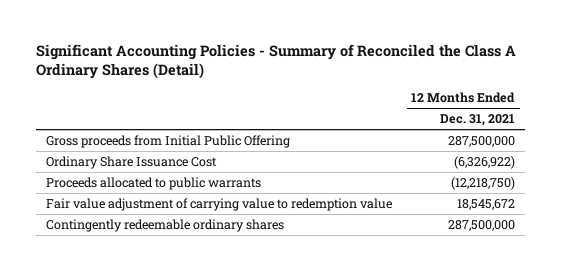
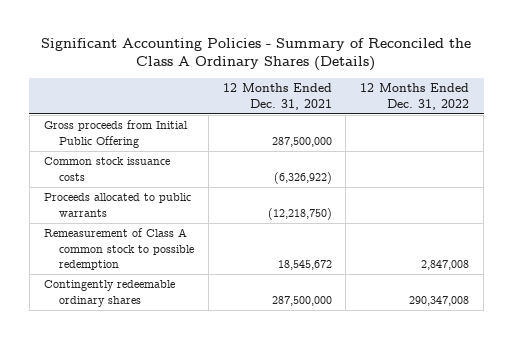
- Significant Accounting Policies - Summary of Reconciled the Class A Ordinary Shares (Detail)
+ Significant Accounting Policies - Summary of Reconciled the Class A Ordinary Shares (Details)
- | 12 Months Ended Dec. 31, 2021
+ | 12 Months Ended Dec. 31, 2021 | 12 Months Ended Dec. 31, 2022
- Ordinary Share Issuance Cost | (6,326,922)
+ Common stock issuance costs | (6,326,922) |
- Fair value adjustment of carrying value to redemption value | 18,545,672
+ Remeasurement of Class A common stock to possible redemption | 18,545,672 | 2,847,008

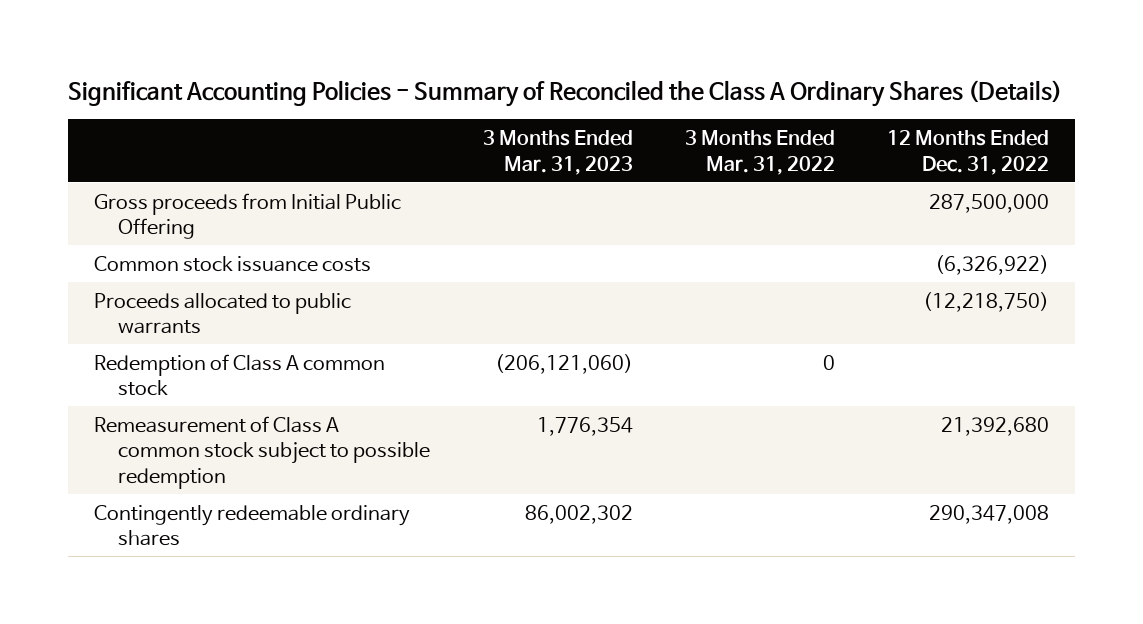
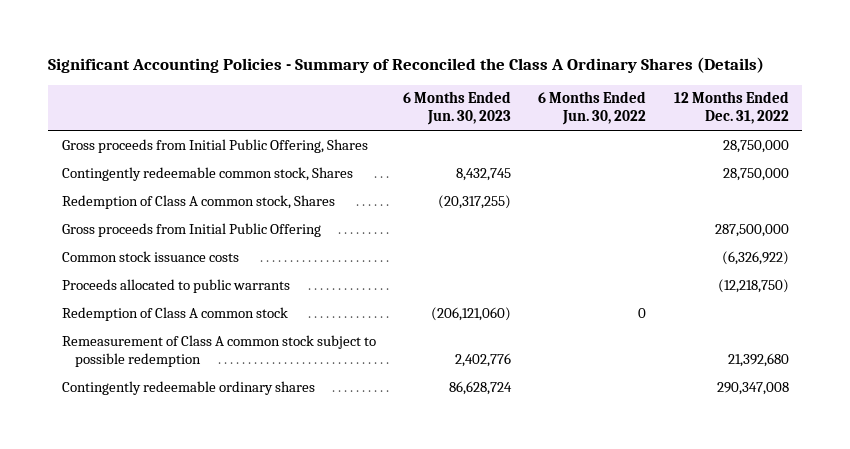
- | 3 Months Ended Mar. 31, 2023 | 3 Months Ended Mar. 31, 2022 | 12 Months Ended Dec. 31, 2022
+ | 6 Months Ended Jun. 30, 2023 | 6 Months Ended Jun. 30, 2022 | 12 Months Ended Dec. 31, 2022
+ Gross proceeds from Initial Public Offering, Shares | | | 28,750,000
+ Contingently redeemable common stock, Shares | 8,432,745 | | 28,750,000
+ Redemption of Class A common stock, Shares | (20,317,255) | |

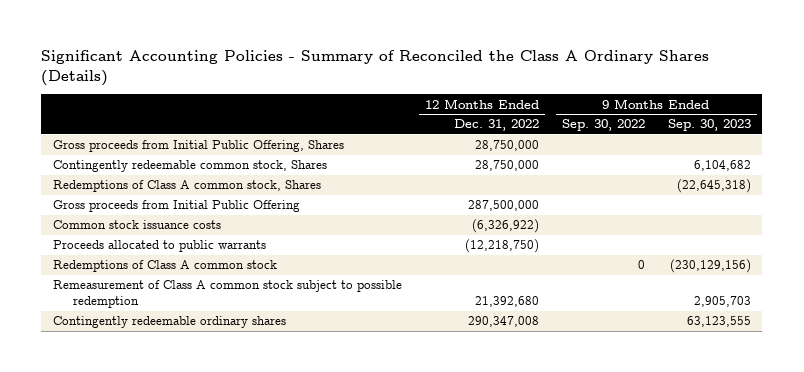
- | 6 Months Ended Jun. 30, 2023 | 6 Months Ended Jun. 30, 2022 | 12 Months Ended Dec. 31, 2022
+ | 12 Months Ended Dec. 31, 2022 | 9 Months Ended Sep. 30, 2022 | 9 Months Ended Sep. 30, 2023
- Redemption of Class A common stock, Shares | (20,317,255) | |
+ Redemptions of Class A common stock, Shares | | | (22,645,318)
- Redemption of Class A common stock | (206,121,060) | 0 |
+ Redemptions of Class A common stock | | 0 | (230,129,156)

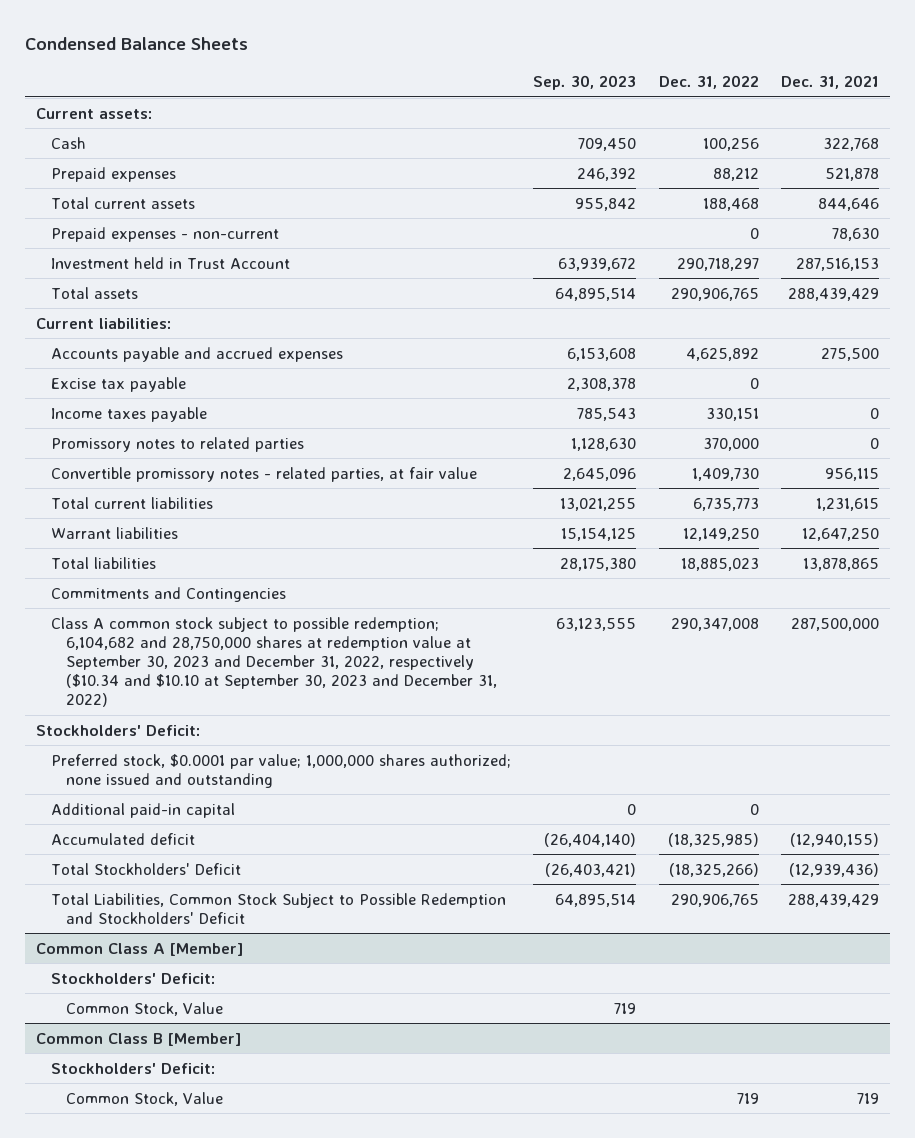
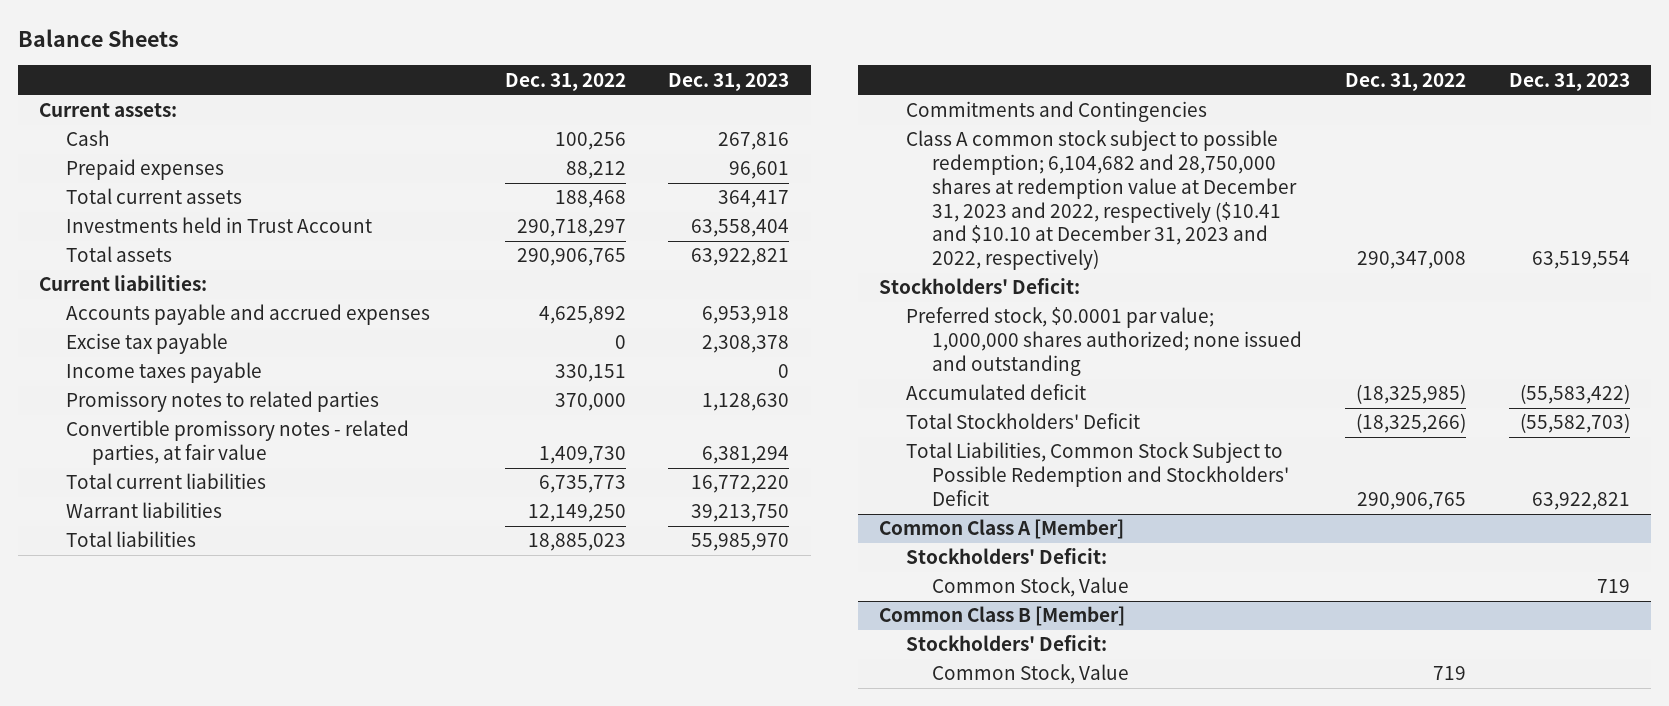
- Condensed Balance Sheets
+ Balance Sheets
- | Sep. 30, 2023 | Dec. 31, 2022 | Dec. 31, 2021
+ | Dec. 31, 2022 | Dec. 31, 2023
- Prepaid expenses - non-current | | 0 | 78,630
- Investment held in Trust Account | 63,939,672 | 290,718,297 | 287,516,153
+ Investments held in Trust Account | 290,718,297 | 63,558,404
- Class A common stock subject to possible redemption; 6,104,682 and 28,750,000 shares at redemption value at September 30, 2023 and December 31, 2022, respectively ($10.34 and $10.10 at September 30, 2023 and December 31, 2022) | 63,123,555 | 290,347,008 | 287,500,000
+ Class A common stock subject to possible redemption; 6,104,682 and 28,750,000 shares at redemption value at December 31, 2023 and 2022, respectively ($10.41 and $10.10 at December 31, 2023 and 2022, respectively) | 290,347,008 | 63,519,554
- Additional paid-in capital | 0 | 0 |

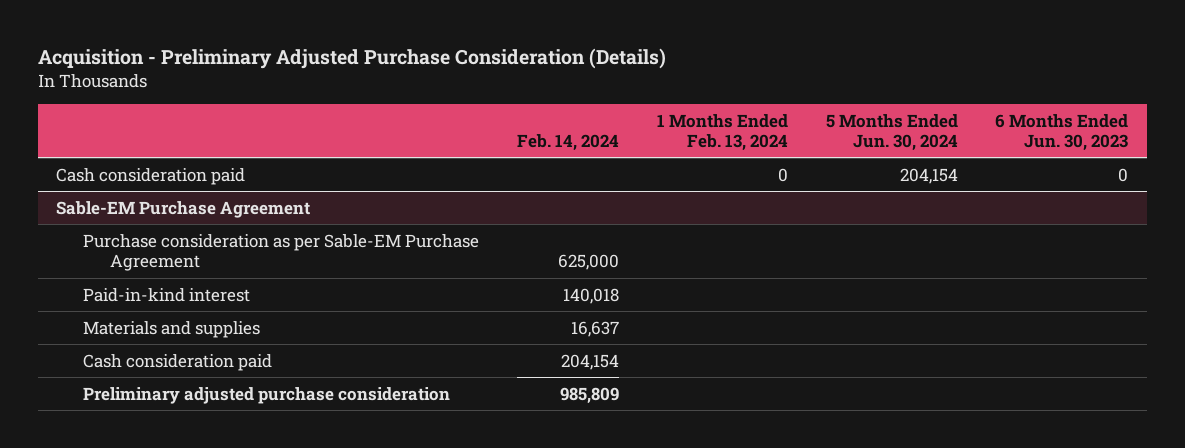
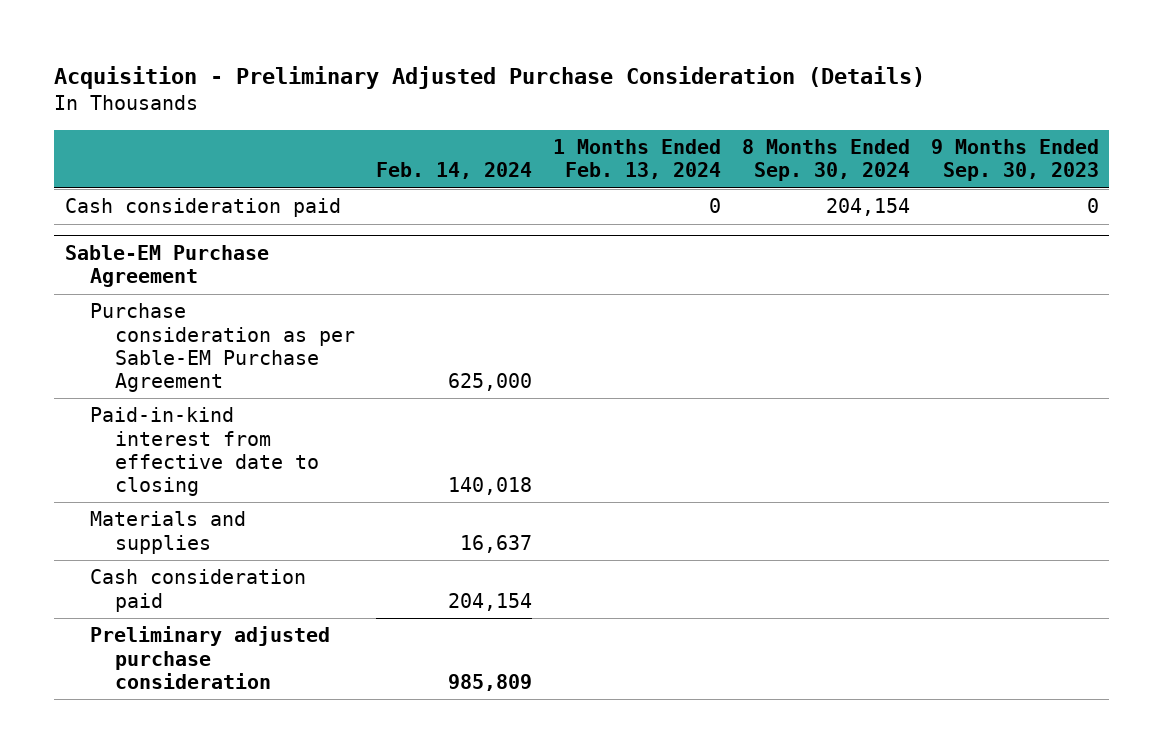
- | Feb. 14, 2024 | 1 Months Ended Feb. 13, 2024 | 5 Months Ended Jun. 30, 2024 | 6 Months Ended Jun. 30, 2023
+ | Feb. 14, 2024 | 1 Months Ended Feb. 13, 2024 | 8 Months Ended Sep. 30, 2024 | 9 Months Ended Sep. 30, 2023
@ Sable-EM Purchase Agreement
- Paid-in-kind interest | 140,018 | | |
+ Paid-in-kind interest from effective date to closing | 140,018 | | |

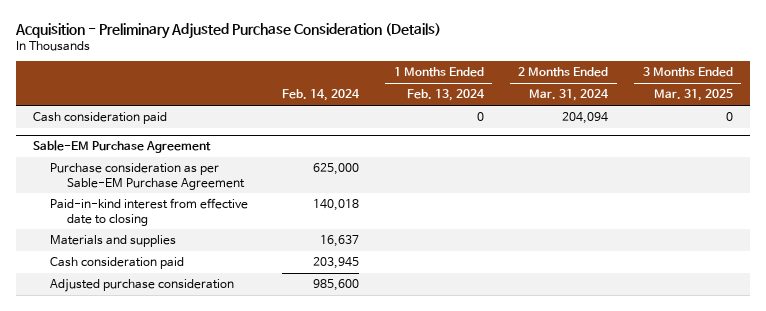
- | Feb. 14, 2024 | 1 Months Ended Feb. 13, 2024 | 8 Months Ended Sep. 30, 2024 | 9 Months Ended Sep. 30, 2023
+ | Feb. 14, 2024 | 1 Months Ended Feb. 13, 2024 | 2 Months Ended Mar. 31, 2024 | 3 Months Ended Mar. 31, 2025
@ Sable-EM Purchase Agreement
- Cash consideration paid | 204,154 | | |
- Preliminary adjusted purchase consideration | 985,809 | | |
+ Cash consideration paid | 203,945 | | |
+ Adjusted purchase consideration | 985,600 | | |

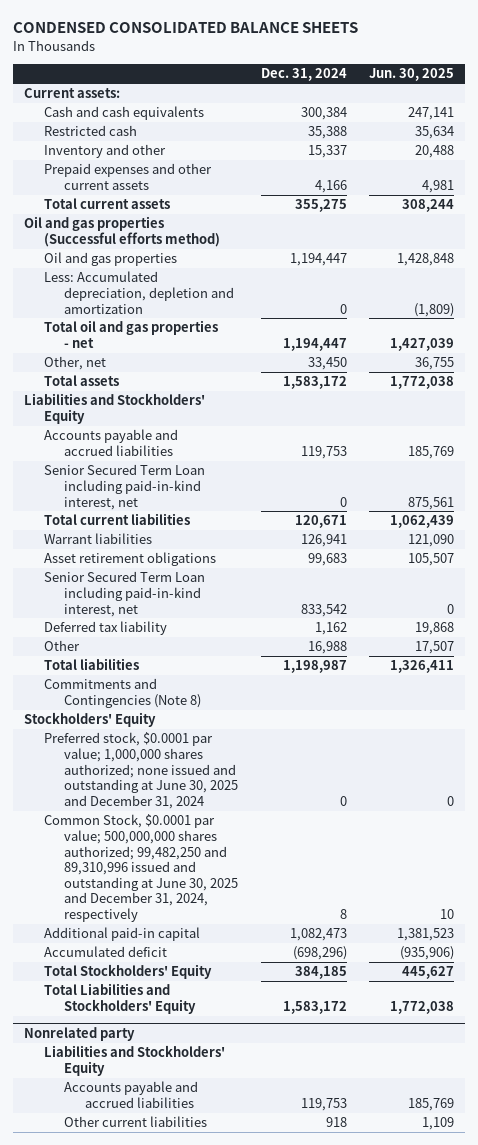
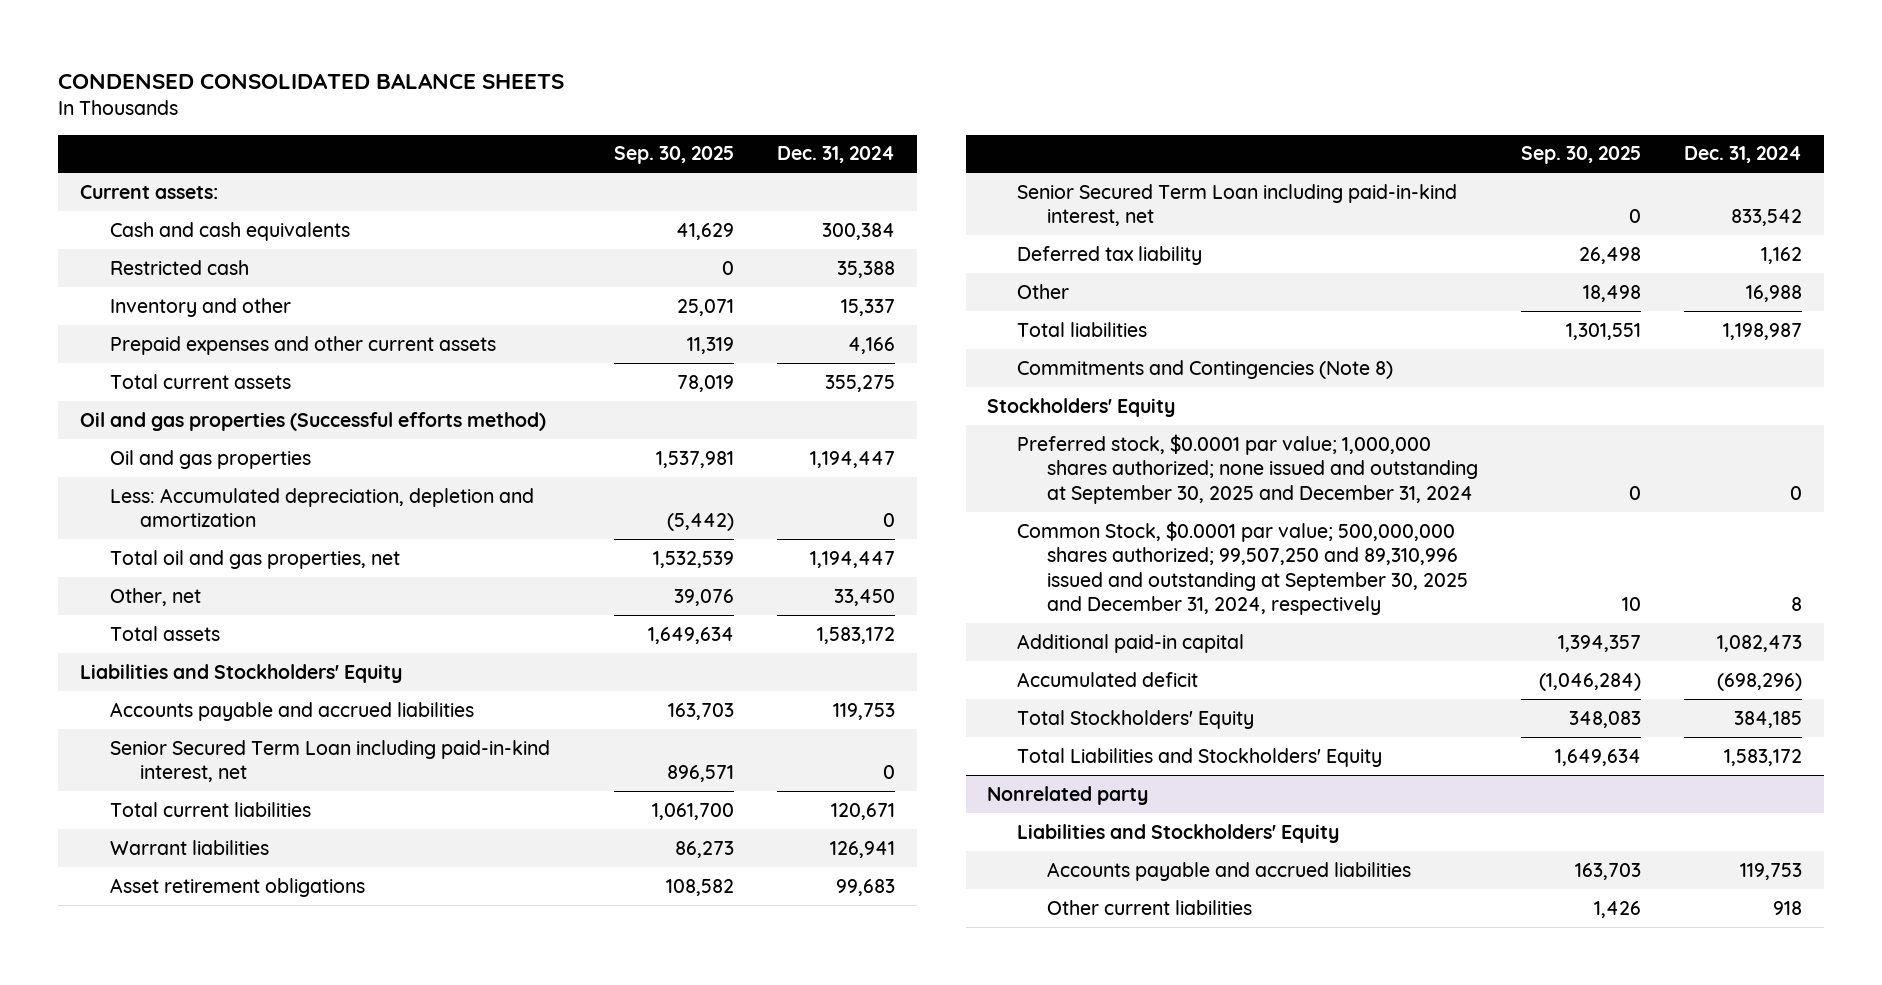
- | Dec. 31, 2024 | Jun. 30, 2025
+ | Sep. 30, 2025 | Dec. 31, 2024
- Total oil and gas properties - net | 1,194,447 | 1,427,039
+ Total oil and gas properties, net | 1,532,539 | 1,194,447
- Preferred stock, $0.0001 par value; 1,000,000 shares authorized; none issued and outstanding at June 30, 2025 and December 31, 2024 | 0 | 0
- Common Stock, $0.0001 par value; 500,000,000 shares authorized; 99,482,250 and 89,310,996 issued and outstanding at June 30, 2025 and December 31, 2024, respectively | 8 | 10
+ Preferred stock, $0.0001 par value; 1,000,000 shares authorized; none issued and outstanding at September 30, 2025 and December 31, 2024 | 0 | 0
+ Common Stock, $0.0001 par value; 500,000,000 shares authorized; 99,507,250 and 89,310,996 issued and outstanding at September 30, 2025 and December 31, 2024, respectively | 10 | 8

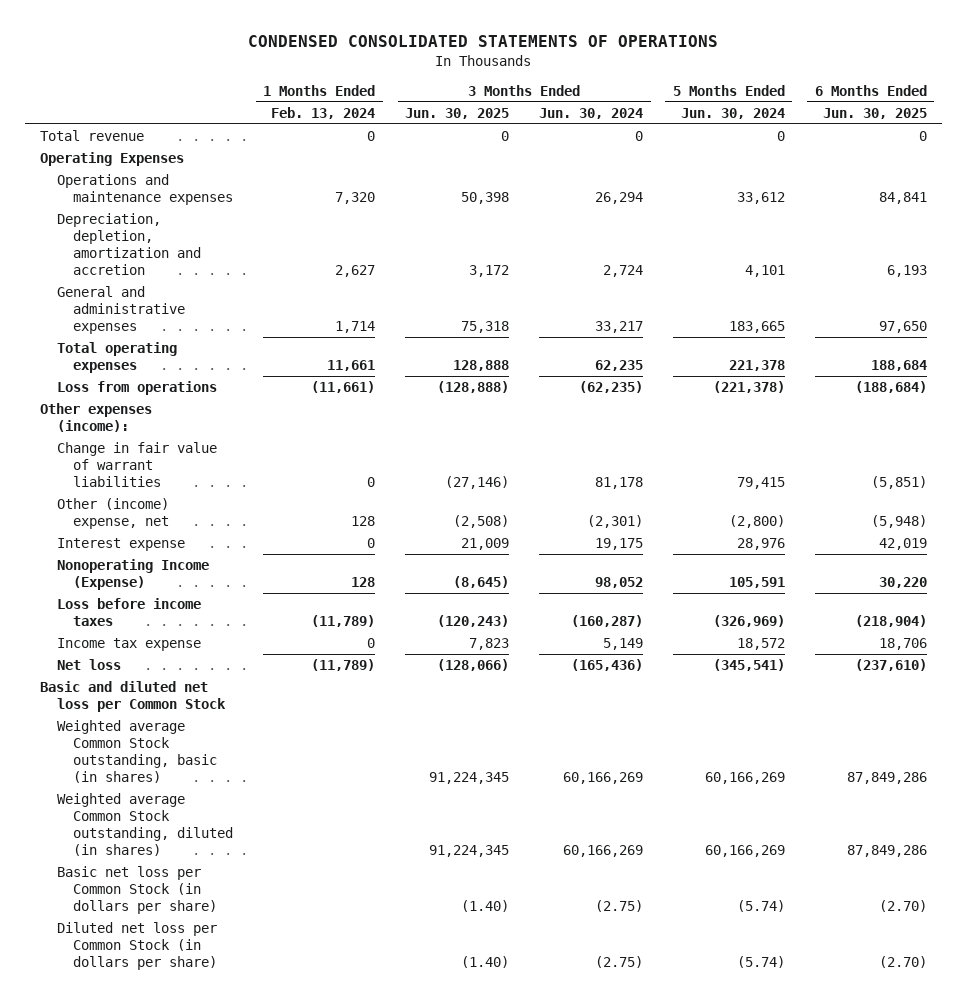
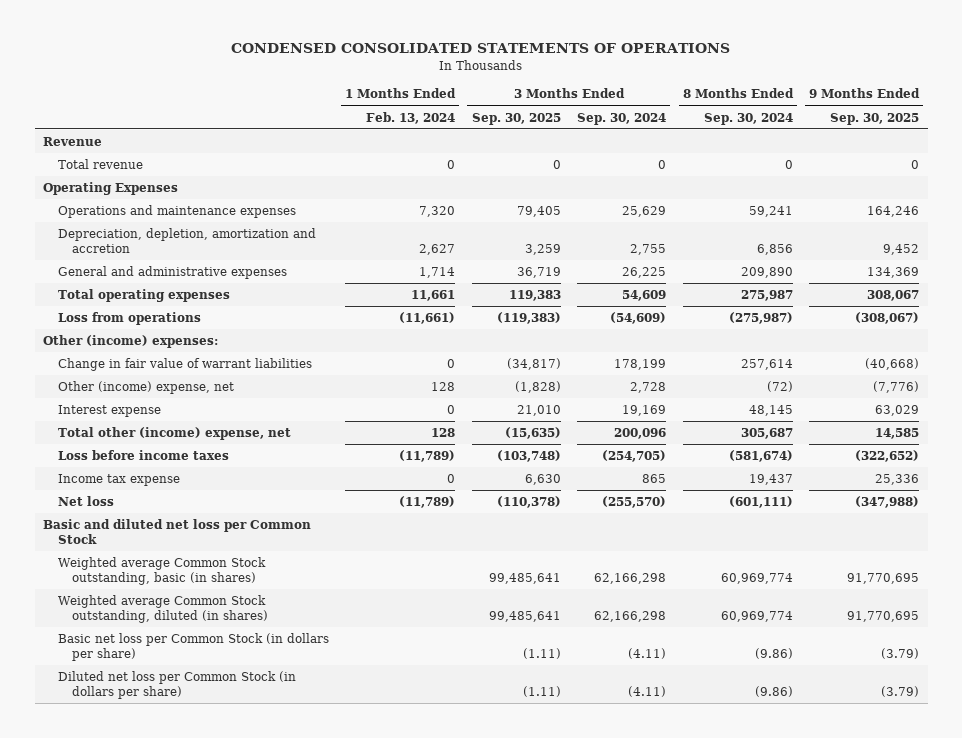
- | 1 Months Ended Feb. 13, 2024 | 3 Months Ended Jun. 30, 2025 | 3 Months Ended Jun. 30, 2024 | 5 Months Ended Jun. 30, 2024 | 6 Months Ended Jun. 30, 2025
+ | 1 Months Ended Feb. 13, 2024 | 3 Months Ended Sep. 30, 2025 | 3 Months Ended Sep. 30, 2024 | 8 Months Ended Sep. 30, 2024 | 9 Months Ended Sep. 30, 2025
+ Revenue
- Other expenses (income):
+ Other (income) expenses:
- Nonoperating Income (Expense) | 128 | (8,645) | 98,052 | 105,591 | 30,220
+ Total other (income) expense, net | 128 | (15,635) | 200,096 | 305,687 | 14,585

